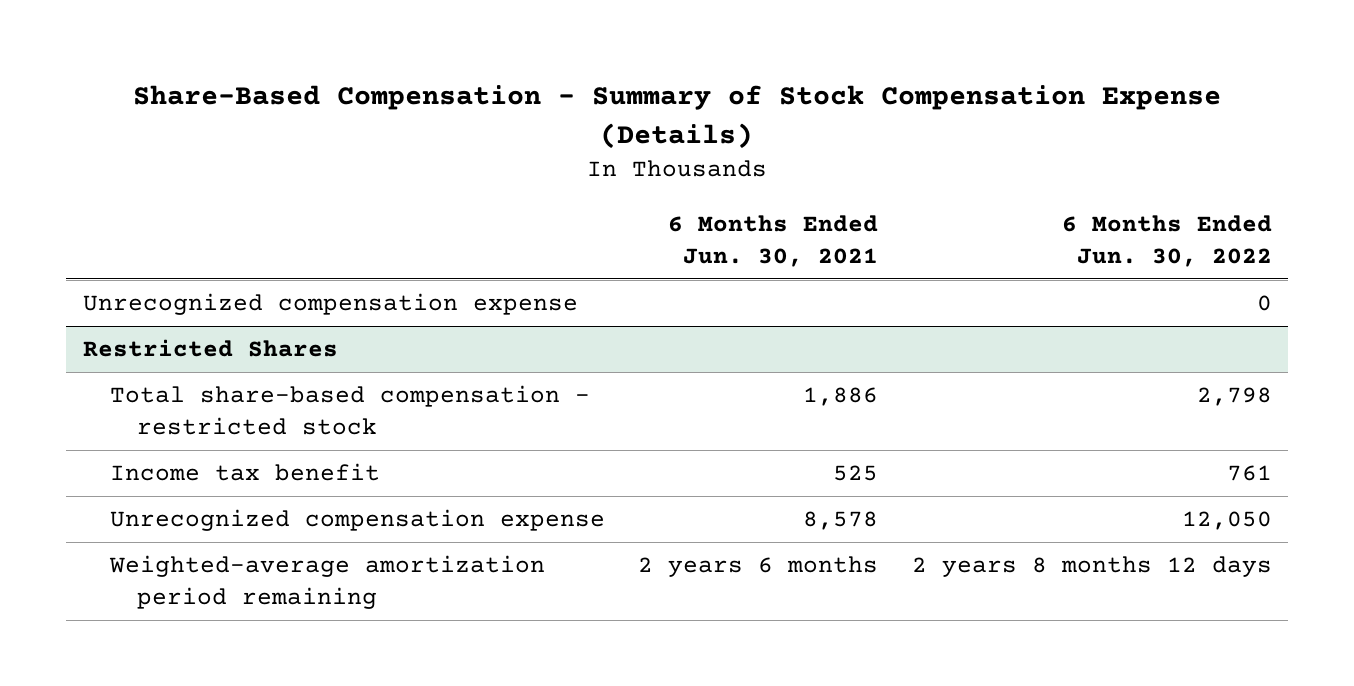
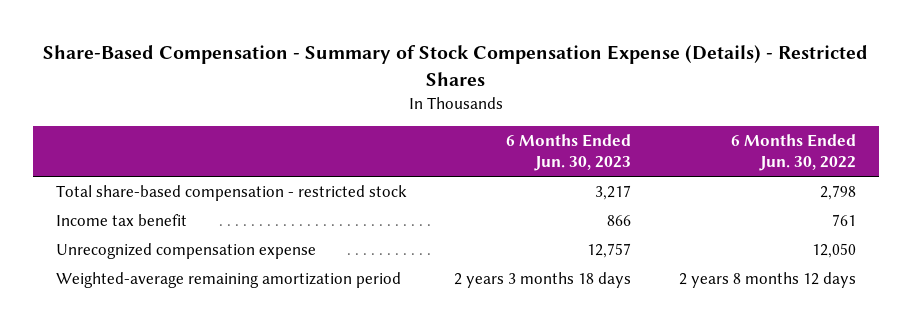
- Share-Based Compensation - Summary of Stock Compensation Expense (Details)
+ Share-Based Compensation - Summary of Stock Compensation Expense (Details) - Restricted Shares
- | 6 Months Ended Jun. 30, 2021 | 6 Months Ended Jun. 30, 2022
+ | 6 Months Ended Jun. 30, 2023 | 6 Months Ended Jun. 30, 2022
- Unrecognized compensation expense | | 0
- Restricted Shares
- Weighted-average amortization period remaining | 2 years 6 months | 2 years 8 months 12 days
+ Weighted-average remaining amortization period | 2 years 3 months 18 days | 2 years 8 months 12 days

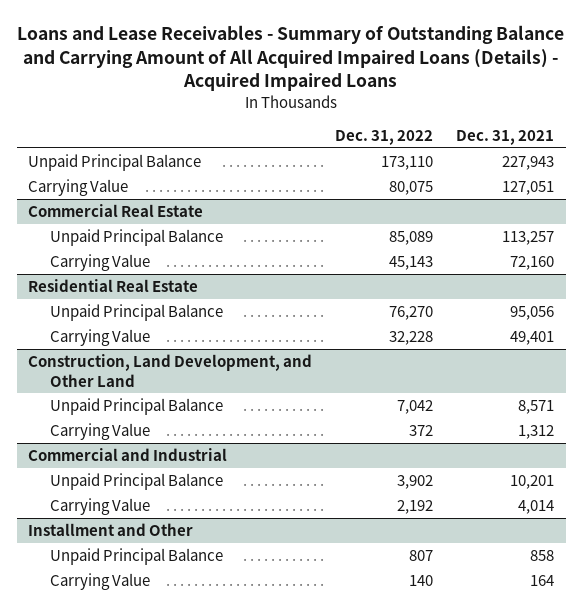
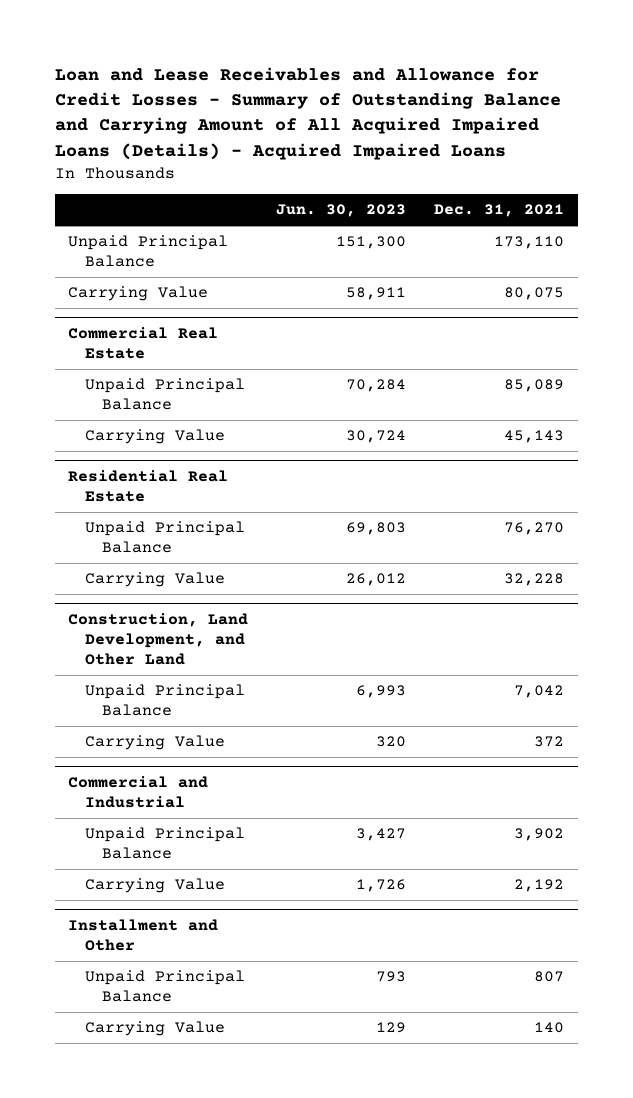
- Loans and Lease Receivables - Summary of Outstanding Balance and Carrying Amount of All Acquired Impaired Loans (Details) - Acquired Impaired Loans
+ Loan and Lease Receivables and Allowance for Credit Losses - Summary of Outstanding Balance and Carrying Amount of All Acquired Impaired Loans (Details) - Acquired Impaired Loans
- | Dec. 31, 2022 | Dec. 31, 2021
+ | Jun. 30, 2023 | Dec. 31, 2021
- Unpaid Principal Balance | 173,110 | 227,943
- Carrying Value | 80,075 | 127,051
+ Unpaid Principal Balance | 151,300 | 173,110
+ Carrying Value | 58,911 | 80,075
@ Commercial Real Estate
- Unpaid Principal Balance | 85,089 | 113,257
- Carrying Value | 45,143 | 72,160
+ Unpaid Principal Balance | 70,284 | 85,089
+ Carrying Value | 30,724 | 45,143
@ Residential Real Estate
- Unpaid Principal Balance | 76,270 | 95,056
- Carrying Value | 32,228 | 49,401
+ Unpaid Principal Balance | 69,803 | 76,270
+ Carrying Value | 26,012 | 32,228
@ Construction, Land Development, and Other Land
- Unpaid Principal Balance | 7,042 | 8,571
- Carrying Value | 372 | 1,312
+ Unpaid Principal Balance | 6,993 | 7,042
+ Carrying Value | 320 | 372
@ Commercial and Industrial
- Unpaid Principal Balance | 3,902 | 10,201
- Carrying Value | 2,192 | 4,014
+ Unpaid Principal Balance | 3,427 | 3,902
+ Carrying Value | 1,726 | 2,192
@ Installment and Other
- Unpaid Principal Balance | 807 | 858
- Carrying Value | 140 | 164
+ Unpaid Principal Balance | 793 | 807
+ Carrying Value | 129 | 140

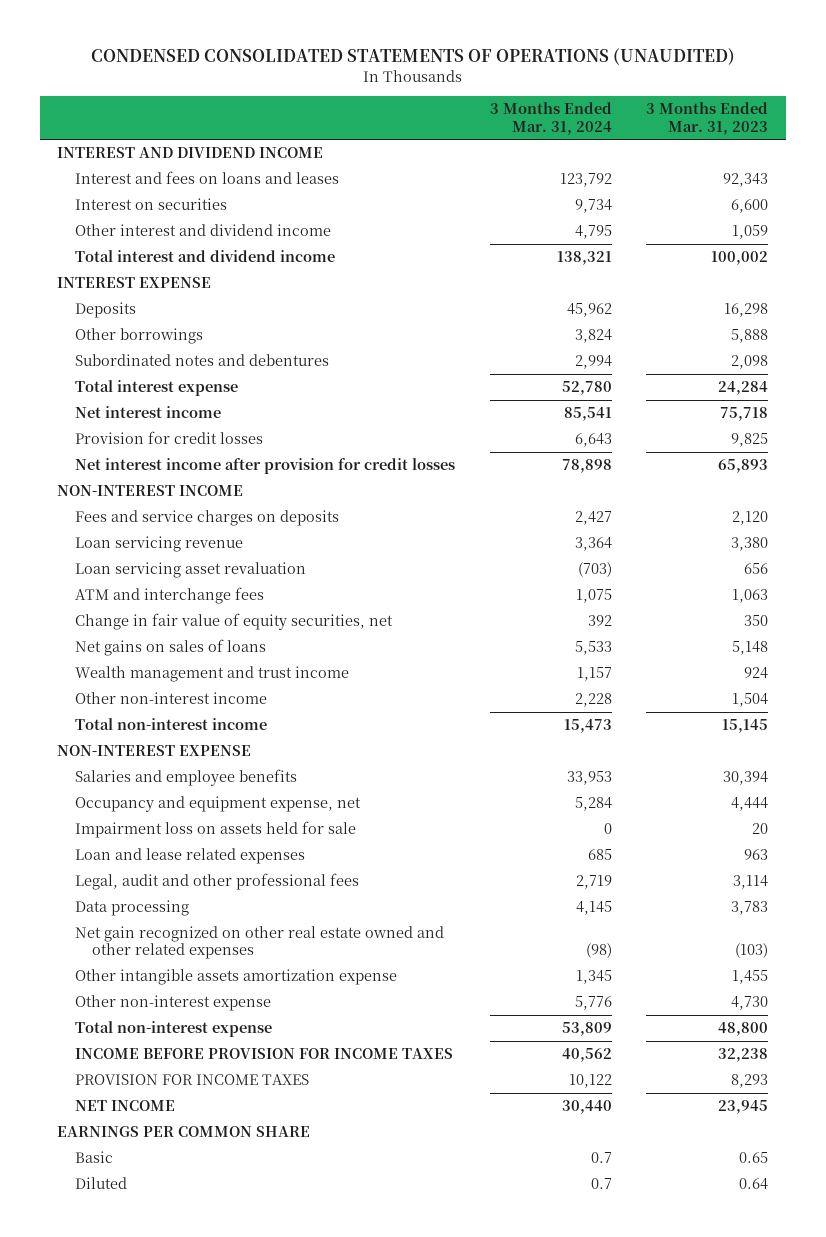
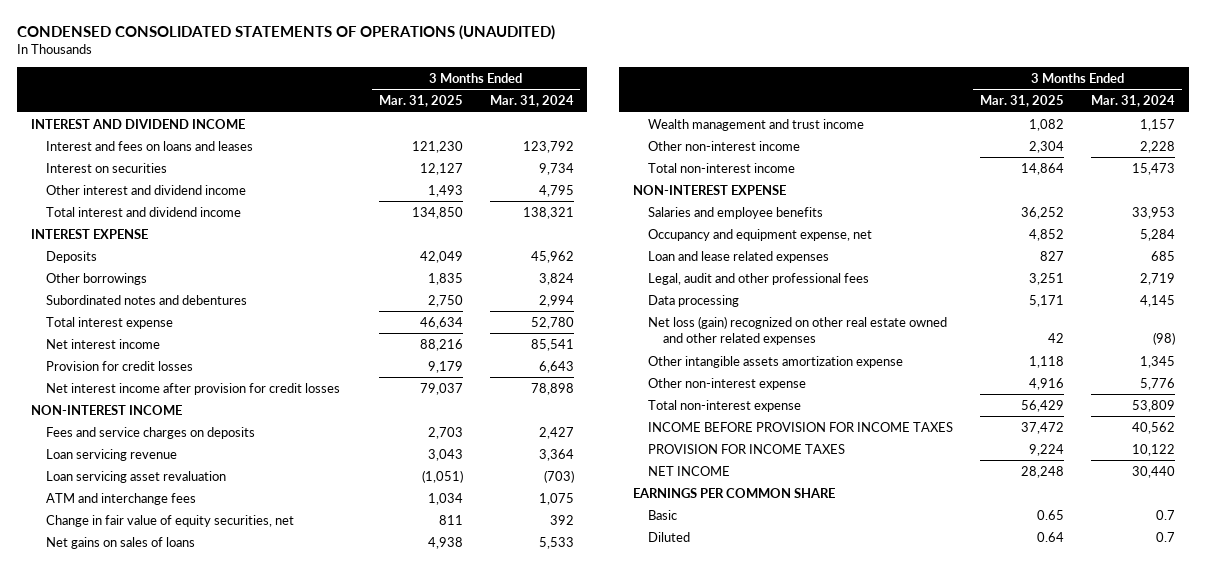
- | 3 Months Ended Mar. 31, 2024 | 3 Months Ended Mar. 31, 2023
+ | 3 Months Ended Mar. 31, 2025 | 3 Months Ended Mar. 31, 2024
- Impairment loss on assets held for sale | 0 | 20
- Net gain recognized on other real estate owned and other related expenses | (98) | (103)
+ Net loss (gain) recognized on other real estate owned and other related expenses | 42 | (98)

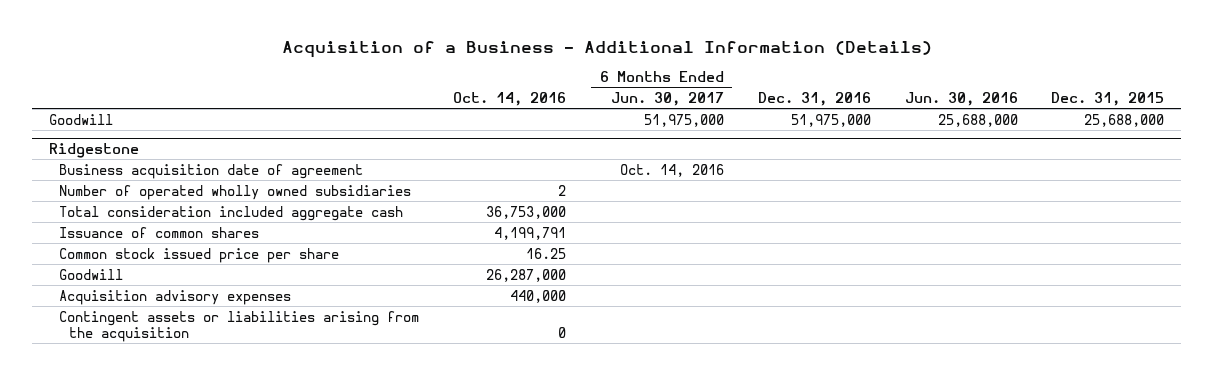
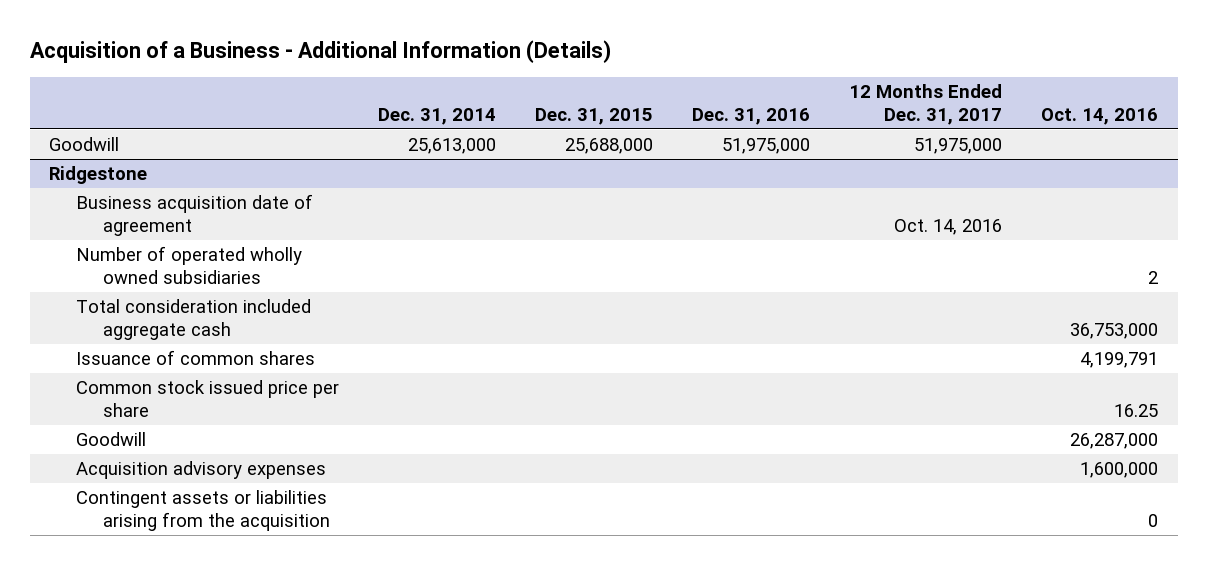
- | Oct. 14, 2016 | 6 Months Ended Jun. 30, 2017 | Dec. 31, 2016 | Jun. 30, 2016 | Dec. 31, 2015
+ | Dec. 31, 2014 | Dec. 31, 2015 | Dec. 31, 2016 | 12 Months Ended Dec. 31, 2017 | Oct. 14, 2016
@ Ridgestone
- Acquisition advisory expenses | 440,000 | | | |
+ Acquisition advisory expenses | | | | | 1,600,000

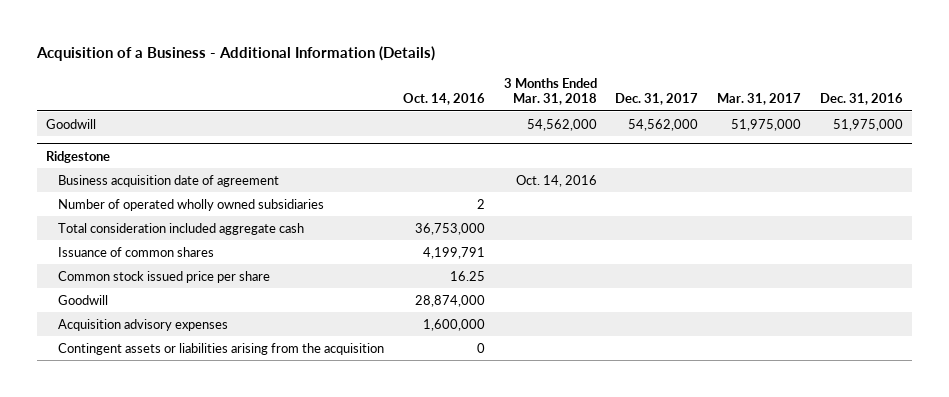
- | Dec. 31, 2014 | Dec. 31, 2015 | Dec. 31, 2016 | 12 Months Ended Dec. 31, 2017 | Oct. 14, 2016
+ | Oct. 14, 2016 | 3 Months Ended Mar. 31, 2018 | Dec. 31, 2017 | Mar. 31, 2017 | Dec. 31, 2016
@ Ridgestone
- Goodwill | | | | | 26,287,000
+ Goodwill | 28,874,000 | | | |

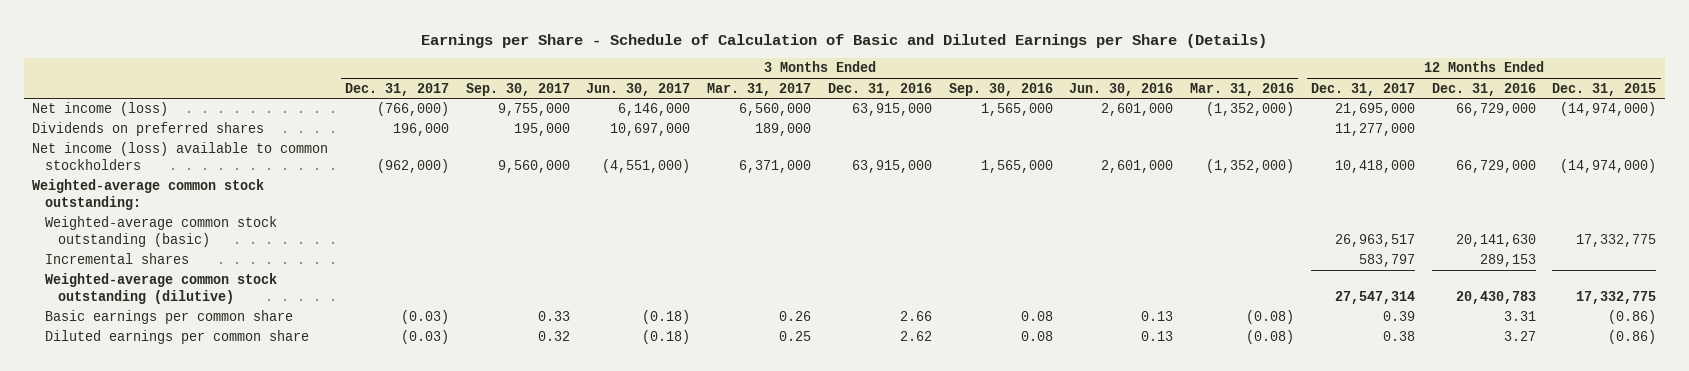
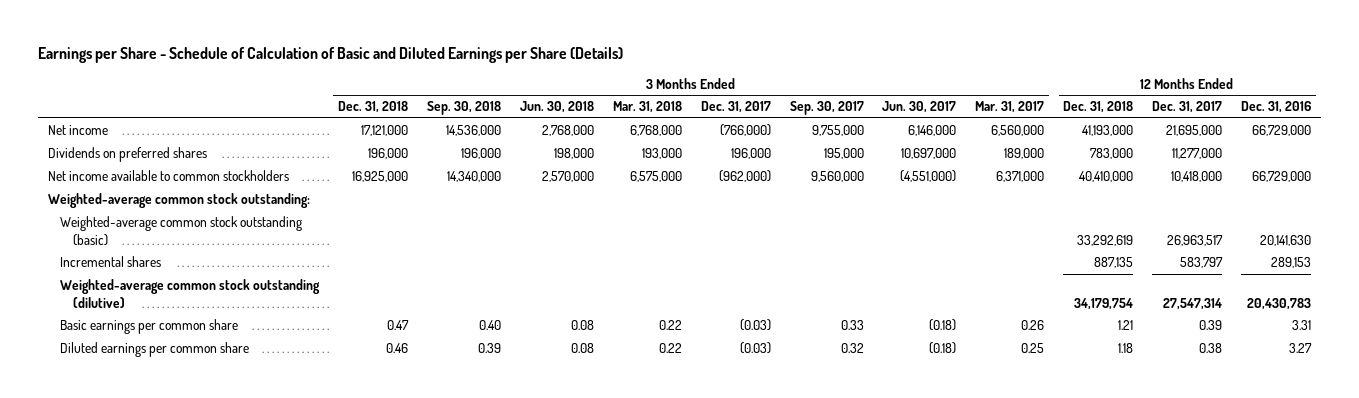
- | 3 Months Ended Dec. 31, 2017 | 3 Months Ended Sep. 30, 2017 | 3 Months Ended Jun. 30, 2017 | 3 Months Ended Mar. 31, 2017 | 3 Months Ended Dec. 31, 2016 | 3 Months Ended Sep. 30, 2016 | 3 Months Ended Jun. 30, 2016 | 3 Months Ended Mar. 31, 2016 | 12 Months Ended Dec. 31, 2017 | 12 Months Ended Dec. 31, 2016 | 12 Months Ended Dec. 31, 2015
+ | 3 Months Ended Dec. 31, 2018 | 3 Months Ended Sep. 30, 2018 | 3 Months Ended Jun. 30, 2018 | 3 Months Ended Mar. 31, 2018 | 3 Months Ended Dec. 31, 2017 | 3 Months Ended Sep. 30, 2017 | 3 Months Ended Jun. 30, 2017 | 3 Months Ended Mar. 31, 2017 | 12 Months Ended Dec. 31, 2018 | 12 Months Ended Dec. 31, 2017 | 12 Months Ended Dec. 31, 2016
- Net income (loss) | (766,000) | 9,755,000 | 6,146,000 | 6,560,000 | 63,915,000 | 1,565,000 | 2,601,000 | (1,352,000) | 21,695,000 | 66,729,000 | (14,974,000)
+ Net income | 17,121,000 | 14,536,000 | 2,768,000 | 6,768,000 | (766,000) | 9,755,000 | 6,146,000 | 6,560,000 | 41,193,000 | 21,695,000 | 66,729,000
- Net income (loss) available to common stockholders | (962,000) | 9,560,000 | (4,551,000) | 6,371,000 | 63,915,000 | 1,565,000 | 2,601,000 | (1,352,000) | 10,418,000 | 66,729,000 | (14,974,000)
+ Net income available to common stockholders | 16,925,000 | 14,340,000 | 2,570,000 | 6,575,000 | (962,000) | 9,560,000 | (4,551,000) | 6,371,000 | 40,410,000 | 10,418,000 | 66,729,000

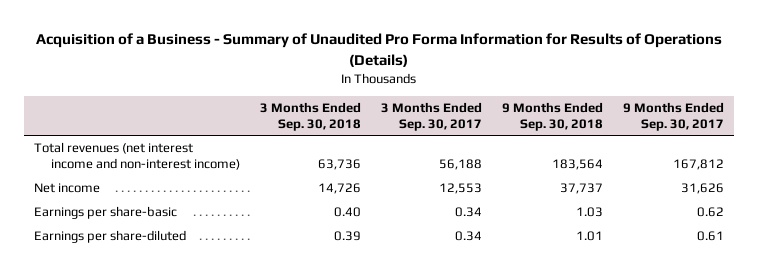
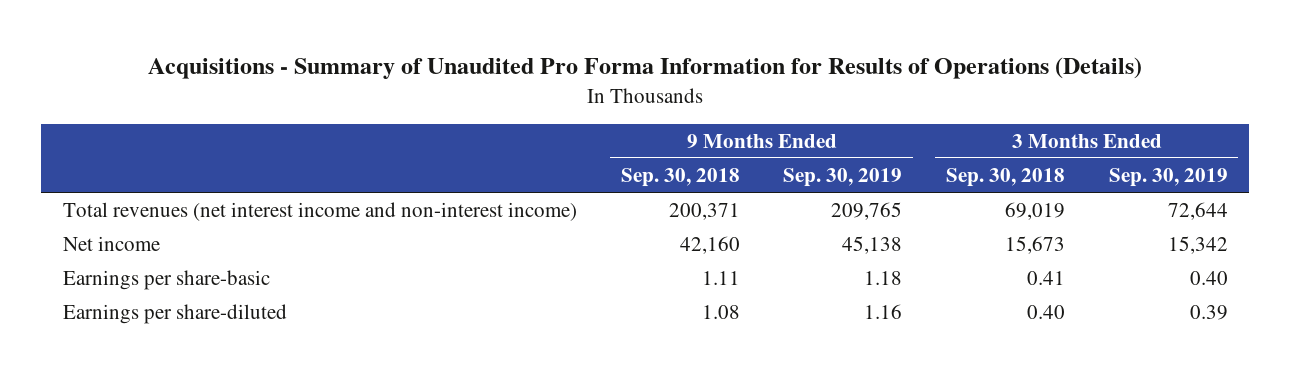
- Acquisition of a Business - Summary of Unaudited Pro Forma Information for Results of Operations (Details)
+ Acquisitions - Summary of Unaudited Pro Forma Information for Results of Operations (Details)
- | 3 Months Ended Sep. 30, 2018 | 3 Months Ended Sep. 30, 2017 | 9 Months Ended Sep. 30, 2018 | 9 Months Ended Sep. 30, 2017
+ | 9 Months Ended Sep. 30, 2018 | 9 Months Ended Sep. 30, 2019 | 3 Months Ended Sep. 30, 2018 | 3 Months Ended Sep. 30, 2019
- Total revenues (net interest income and non-interest income) | 63,736 | 56,188 | 183,564 | 167,812
- Net income | 14,726 | 12,553 | 37,737 | 31,626
- Earnings per share-basic | 0.40 | 0.34 | 1.03 | 0.62
- Earnings per share-diluted | 0.39 | 0.34 | 1.01 | 0.61
+ Total revenues (net interest income and non-interest income) | 200,371 | 209,765 | 69,019 | 72,644
+ Net income | 42,160 | 45,138 | 15,673 | 15,342
+ Earnings per share-basic | 1.11 | 1.18 | 0.41 | 0.40
+ Earnings per share-diluted | 1.08 | 1.16 | 0.40 | 0.39

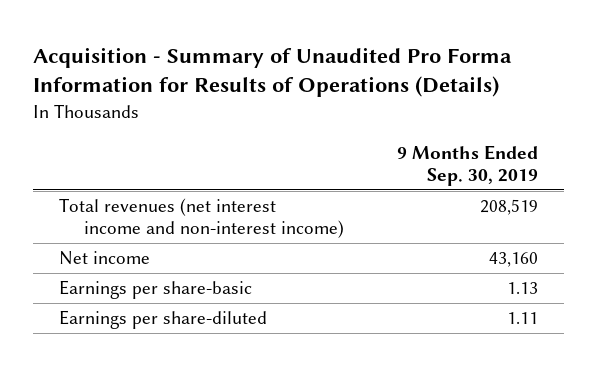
- Acquisitions - Summary of Unaudited Pro Forma Information for Results of Operations (Details)
+ Acquisition - Summary of Unaudited Pro Forma Information for Results of Operations (Details)
- | 9 Months Ended Sep. 30, 2018 | 9 Months Ended Sep. 30, 2019 | 3 Months Ended Sep. 30, 2018 | 3 Months Ended Sep. 30, 2019
+ | 9 Months Ended Sep. 30, 2019
- Total revenues (net interest income and non-interest income) | 200,371 | 209,765 | 69,019 | 72,644
- Net income | 42,160 | 45,138 | 15,673 | 15,342
- Earnings per share-basic | 1.11 | 1.18 | 0.41 | 0.40
- Earnings per share-diluted | 1.08 | 1.16 | 0.40 | 0.39
+ Total revenues (net interest income and non-interest income) | 208,519
+ Net income | 43,160
+ Earnings per share-basic | 1.13
+ Earnings per share-diluted | 1.11

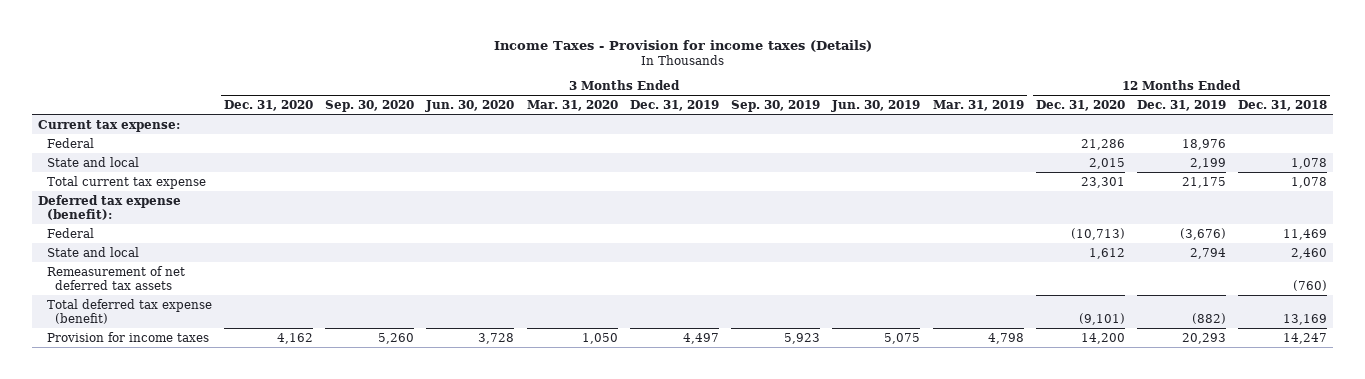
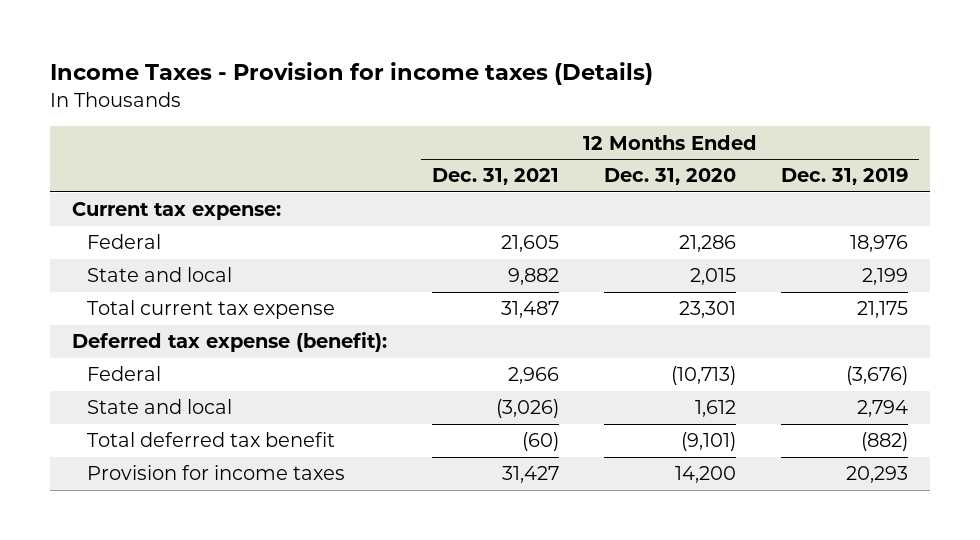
- | 3 Months Ended Dec. 31, 2020 | 3 Months Ended Sep. 30, 2020 | 3 Months Ended Jun. 30, 2020 | 3 Months Ended Mar. 31, 2020 | 3 Months Ended Dec. 31, 2019 | 3 Months Ended Sep. 30, 2019 | 3 Months Ended Jun. 30, 2019 | 3 Months Ended Mar. 31, 2019 | 12 Months Ended Dec. 31, 2020 | 12 Months Ended Dec. 31, 2019 | 12 Months Ended Dec. 31, 2018
+ | 12 Months Ended Dec. 31, 2021 | 12 Months Ended Dec. 31, 2020 | 12 Months Ended Dec. 31, 2019
- Remeasurement of net deferred tax assets | | | | | | | | | | | (760)
- Total deferred tax expense (benefit) | | | | | | | | | (9,101) | (882) | 13,169
+ Total deferred tax benefit | (60) | (9,101) | (882)

